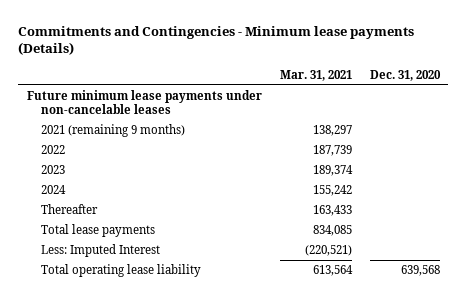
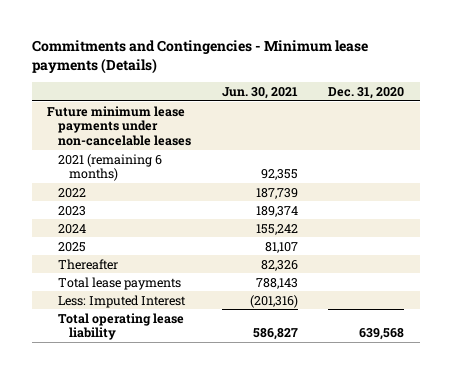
- | Mar. 31, 2021 | Dec. 31, 2020
+ | Jun. 30, 2021 | Dec. 31, 2020
- 2021 (remaining 9 months) | 138,297 |
+ 2021 (remaining 6 months) | 92,355 |
+ 2025 | 81,107 |

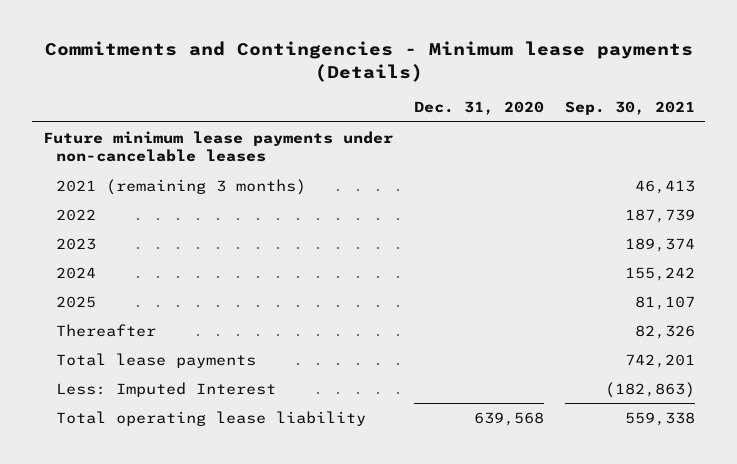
- | Jun. 30, 2021 | Dec. 31, 2020
+ | Dec. 31, 2020 | Sep. 30, 2021
- 2021 (remaining 6 months) | 92,355 |
+ 2021 (remaining 3 months) | | 46,413

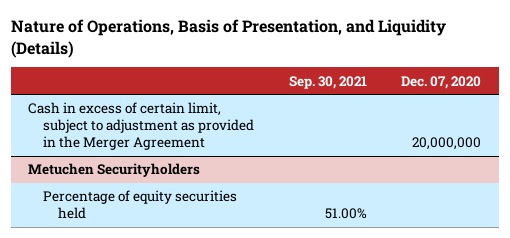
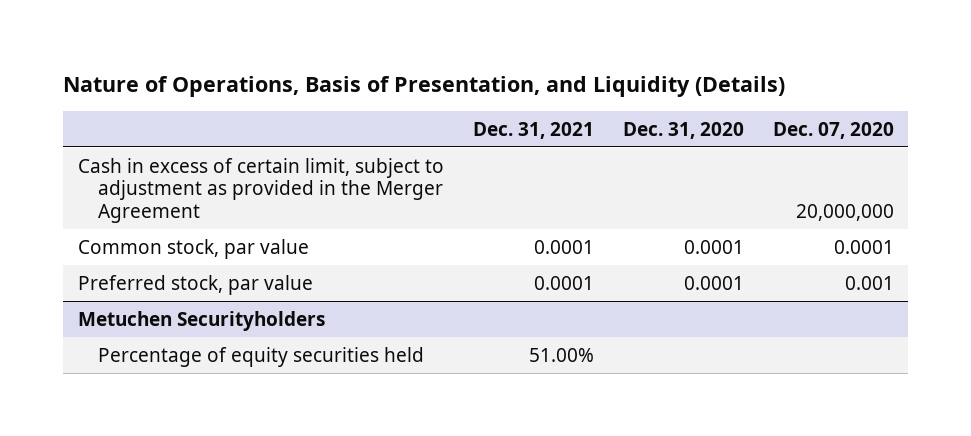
- | Sep. 30, 2021 | Dec. 07, 2020
+ | Dec. 31, 2021 | Dec. 31, 2020 | Dec. 07, 2020
+ Common stock, par value | 0.0001 | 0.0001 | 0.0001
+ Preferred stock, par value | 0.0001 | 0.0001 | 0.001

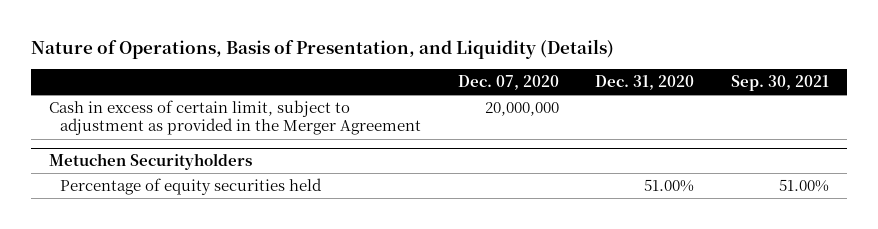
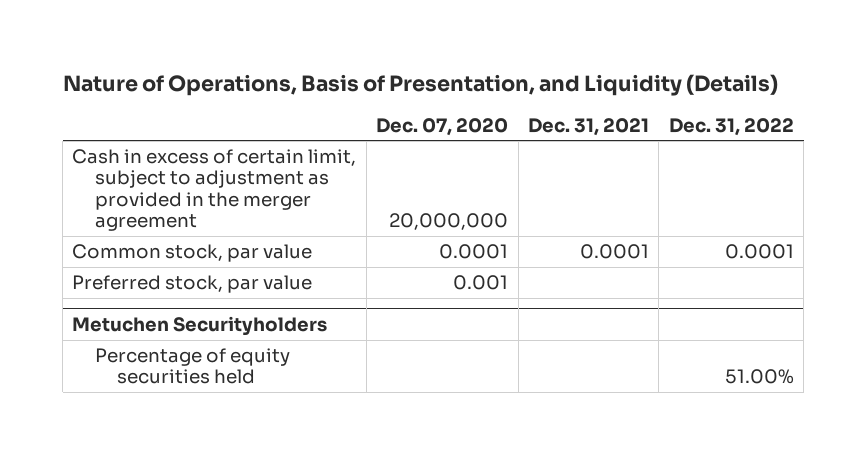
- | Dec. 07, 2020 | Dec. 31, 2020 | Sep. 30, 2021
+ | Dec. 07, 2020 | Dec. 31, 2021 | Dec. 31, 2022
- Cash in excess of certain limit, subject to adjustment as provided in the Merger Agreement | 20,000,000 | |
+ Cash in excess of certain limit, subject to adjustment as provided in the merger agreement | 20,000,000 | |
+ Common stock, par value | 0.0001 | 0.0001 | 0.0001
+ Preferred stock, par value | 0.001 | |

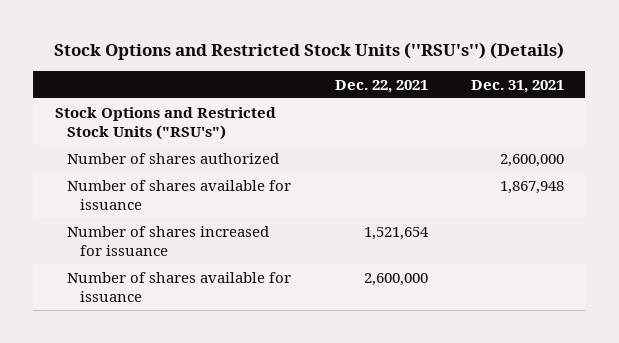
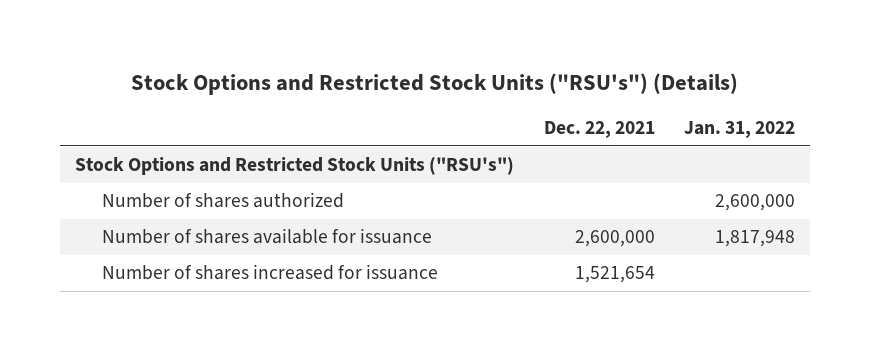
- Stock Options and Restricted Stock Units (''RSU's'') (Details)
+ Stock Options and Restricted Stock Units ("RSU's") (Details)
- | Dec. 22, 2021 | Dec. 31, 2021
+ | Dec. 22, 2021 | Jan. 31, 2022
- Number of shares available for issuance | | 1,867,948
moved down: Number of shares increased for issuance | 1,521,654 |

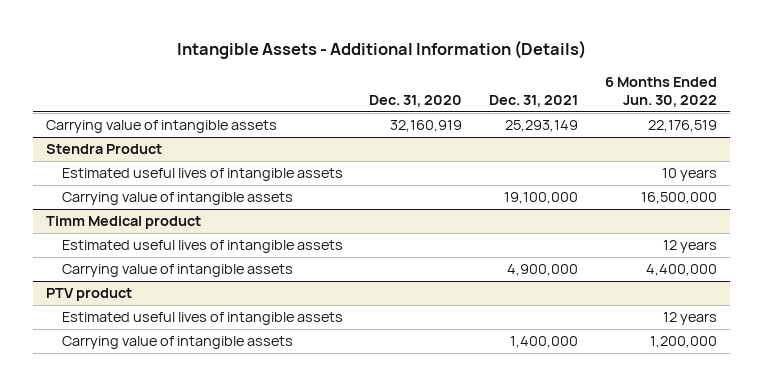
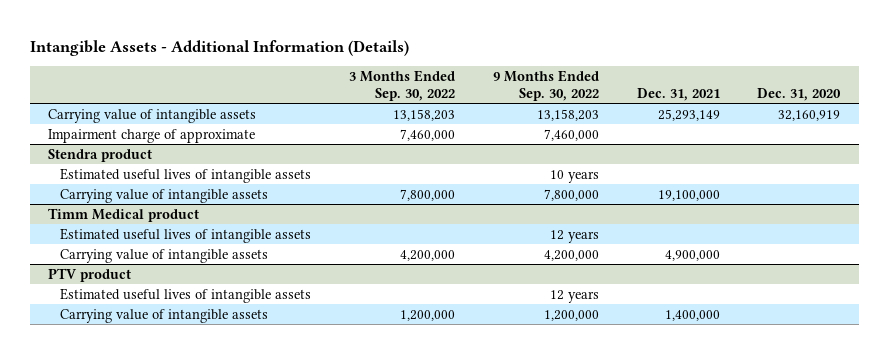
- | Dec. 31, 2020 | Dec. 31, 2021 | 6 Months Ended Jun. 30, 2022
+ | 3 Months Ended Sep. 30, 2022 | 9 Months Ended Sep. 30, 2022 | Dec. 31, 2021 | Dec. 31, 2020
- Stendra Product
+ Impairment charge of approximate | 7,460,000 | 7,460,000 | |
+ Stendra product

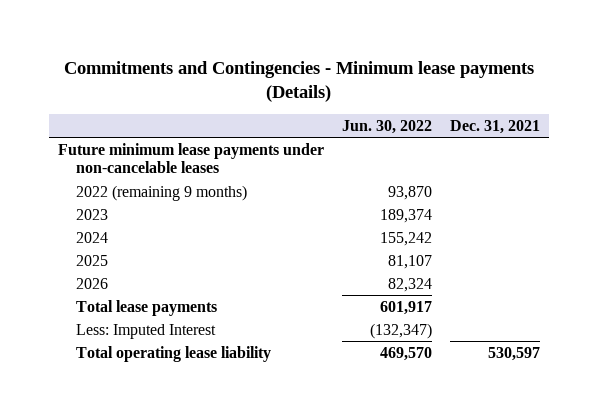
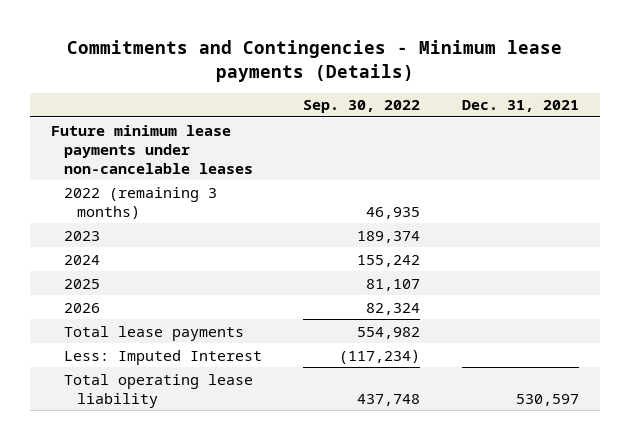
- | Jun. 30, 2022 | Dec. 31, 2021
+ | Sep. 30, 2022 | Dec. 31, 2021
- 2022 (remaining 9 months) | 93,870 |
+ 2022 (remaining 3 months) | 46,935 |

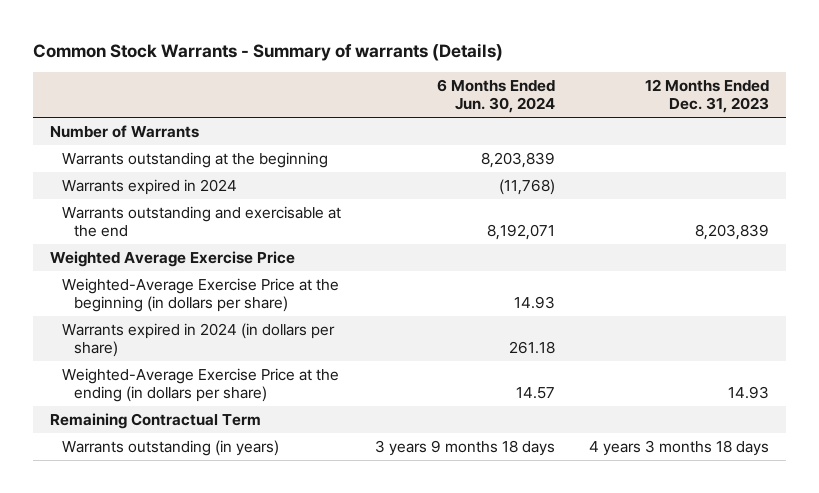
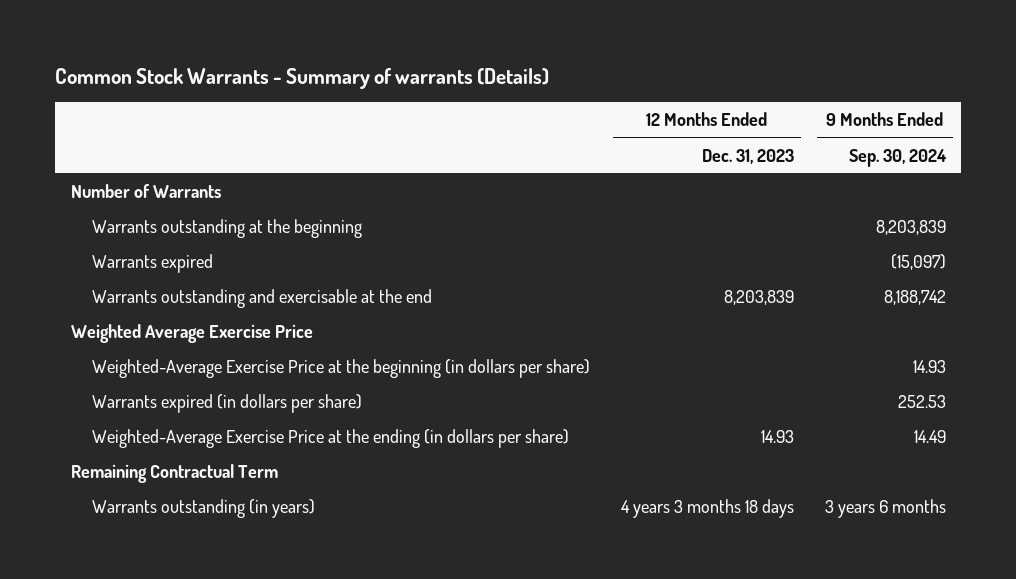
- | 6 Months Ended Jun. 30, 2024 | 12 Months Ended Dec. 31, 2023
+ | 12 Months Ended Dec. 31, 2023 | 9 Months Ended Sep. 30, 2024
- Warrants expired in 2024 | (11,768) |
+ Warrants expired | | (15,097)
- Warrants expired in 2024 (in dollars per share) | 261.18 |
+ Warrants expired (in dollars per share) | | 252.53

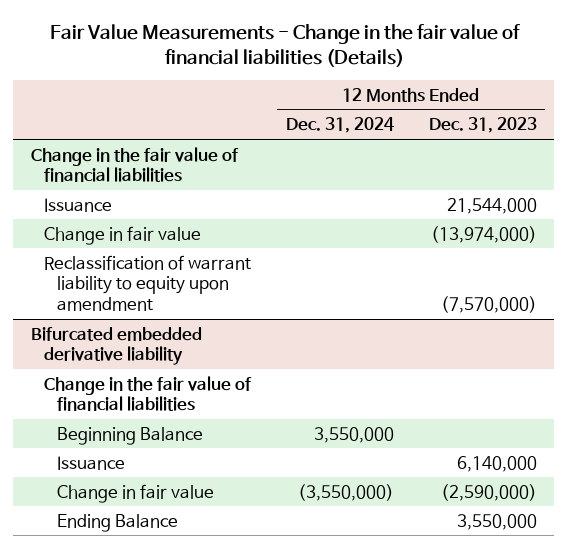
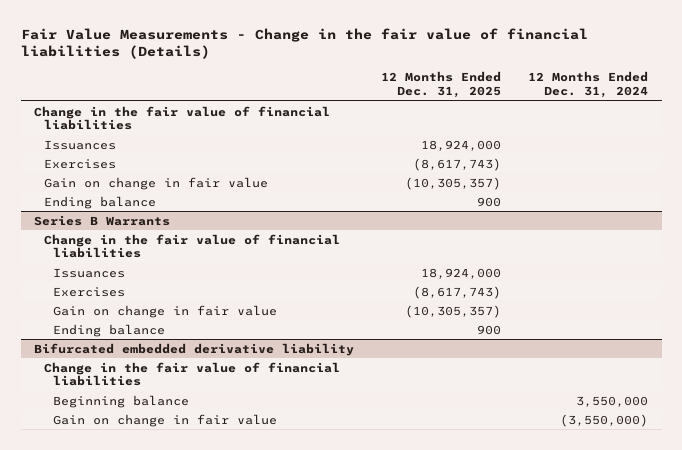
- | 12 Months Ended Dec. 31, 2024 | 12 Months Ended Dec. 31, 2023
+ | 12 Months Ended Dec. 31, 2025 | 12 Months Ended Dec. 31, 2024
- Issuance | | 21,544,000
- Change in fair value | | (13,974,000)
- Reclassification of warrant liability to equity upon amendment | | (7,570,000)
+ Issuances | 18,924,000 |
+ Exercises | (8,617,743) |
+ Gain on change in fair value | (10,305,357) |
+ Ending balance | 900 |
+ Series B Warrants
+ Change in the fair value of financial liabilities
+ Issuances | 18,924,000 |
+ Exercises | (8,617,743) |
+ Gain on change in fair value | (10,305,357) |
+ Ending balance | 900 |
@ Bifurcated embedded derivative liability
- Beginning Balance | 3,550,000 |
- Issuance | | 6,140,000
- Change in fair value | (3,550,000) | (2,590,000)
- Ending Balance | | 3,550,000
+ Beginning balance | | 3,550,000
+ Gain on change in fair value | | (3,550,000)

